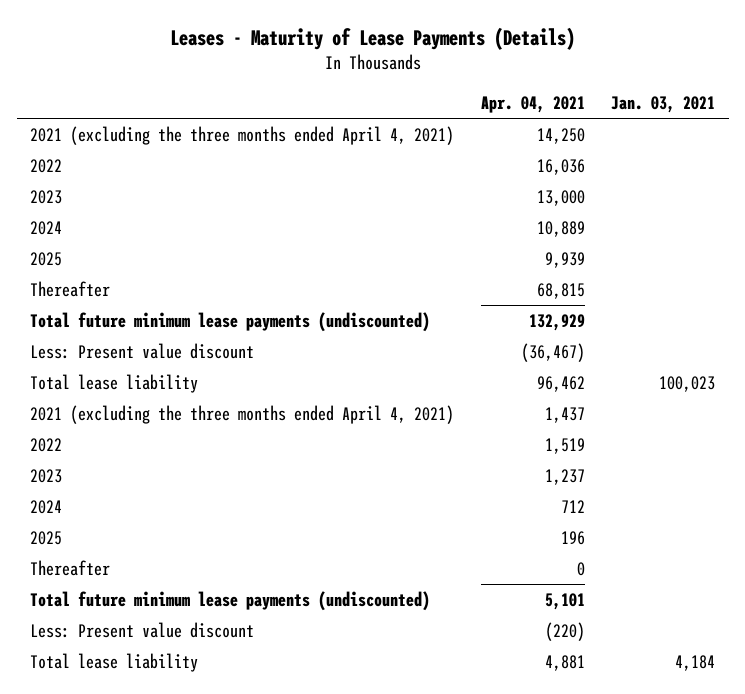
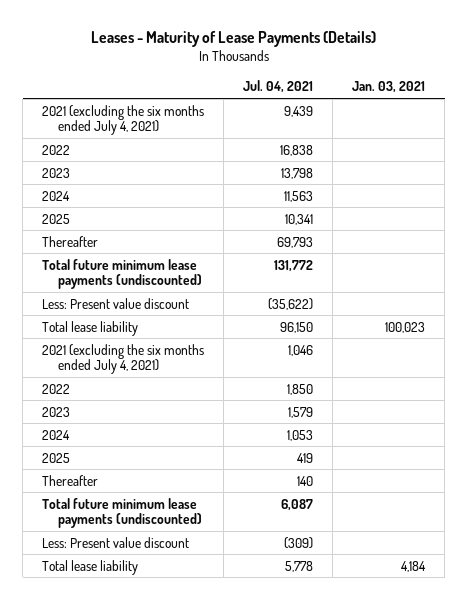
- | Apr. 04, 2021 | Jan. 03, 2021
+ | Jul. 04, 2021 | Jan. 03, 2021
- 2021 (excluding the three months ended April 4, 2021) | 14,250 |
+ 2021 (excluding the six months ended July 4, 2021) | 9,439 |
- 2021 (excluding the three months ended April 4, 2021) | 1,437 |
+ 2021 (excluding the six months ended July 4, 2021) | 1,046 |

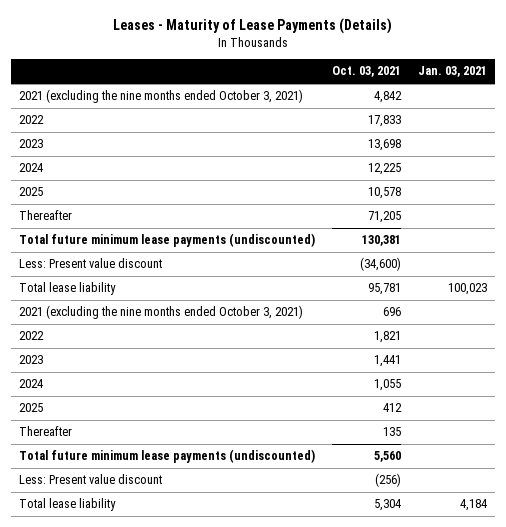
- | Jul. 04, 2021 | Jan. 03, 2021
+ | Oct. 03, 2021 | Jan. 03, 2021
- 2021 (excluding the six months ended July 4, 2021) | 9,439 |
+ 2021 (excluding the nine months ended October 3, 2021) | 4,842 |
- 2021 (excluding the six months ended July 4, 2021) | 1,046 |
+ 2021 (excluding the nine months ended October 3, 2021) | 696 |

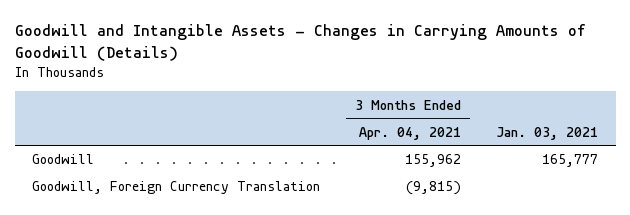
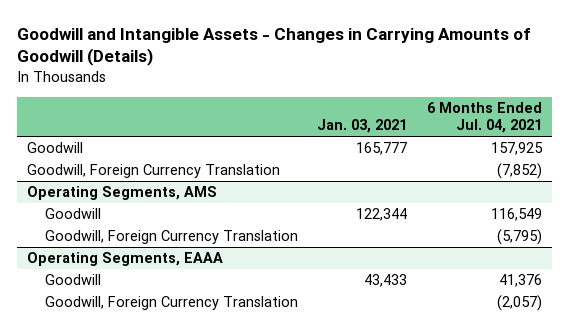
- | 3 Months Ended Apr. 04, 2021 | Jan. 03, 2021
+ | Jan. 03, 2021 | 6 Months Ended Jul. 04, 2021
+ Operating Segments, AMS
+ Goodwill | 122,344 | 116,549
+ Goodwill, Foreign Currency Translation | | (5,795)
+ Operating Segments, EAAA
+ Goodwill | 43,433 | 41,376
+ Goodwill, Foreign Currency Translation | | (2,057)

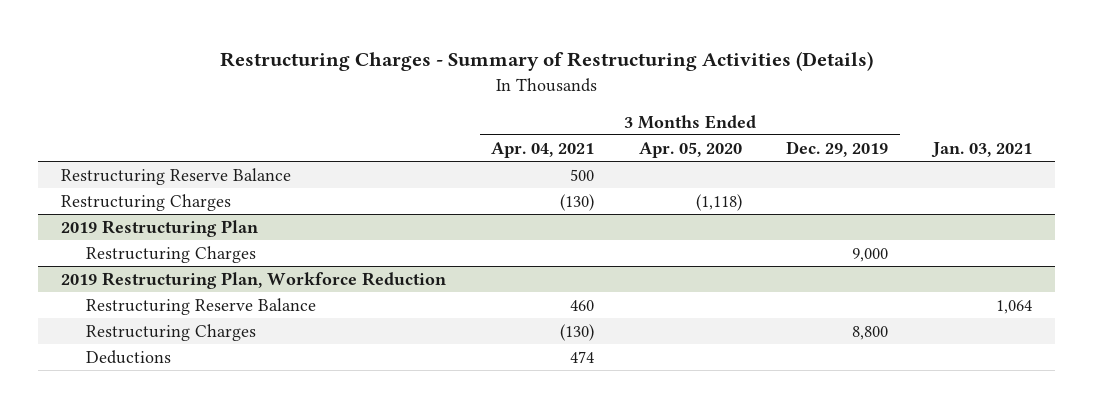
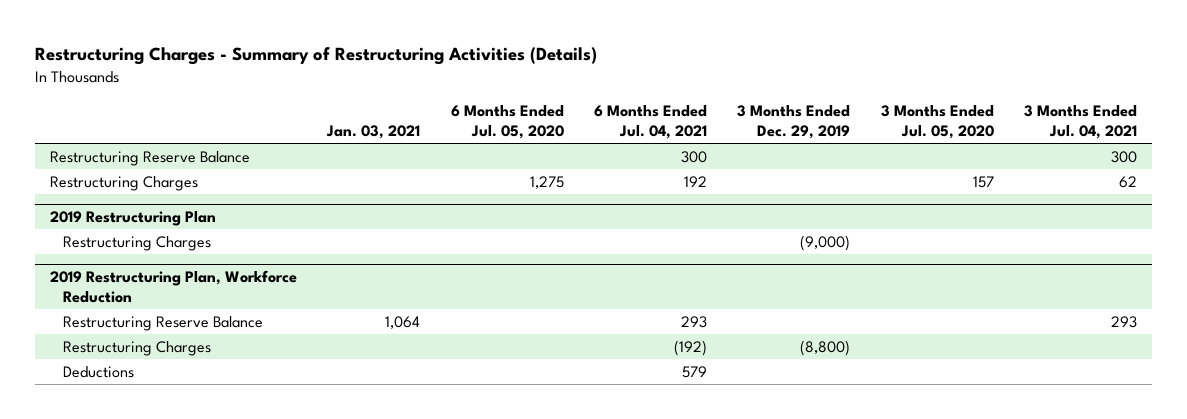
- | 3 Months Ended Apr. 04, 2021 | 3 Months Ended Apr. 05, 2020 | 3 Months Ended Dec. 29, 2019 | Jan. 03, 2021
+ | Jan. 03, 2021 | 6 Months Ended Jul. 05, 2020 | 6 Months Ended Jul. 04, 2021 | 3 Months Ended Dec. 29, 2019 | 3 Months Ended Jul. 05, 2020 | 3 Months Ended Jul. 04, 2021
@ 2019 Restructuring Plan
- Restructuring Charges | | | 9,000 |
+ Restructuring Charges | | | | (9,000) | |
@ 2019 Restructuring Plan, Workforce Reduction
- Restructuring Charges | (130) | | 8,800 |
+ Restructuring Charges | | | (192) | (8,800) | |

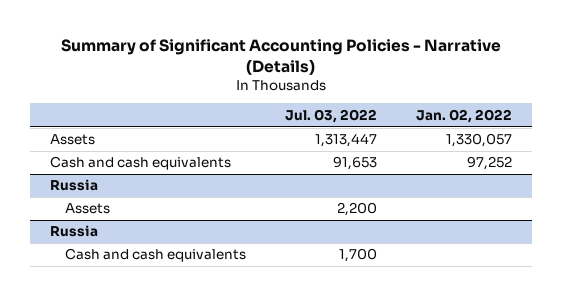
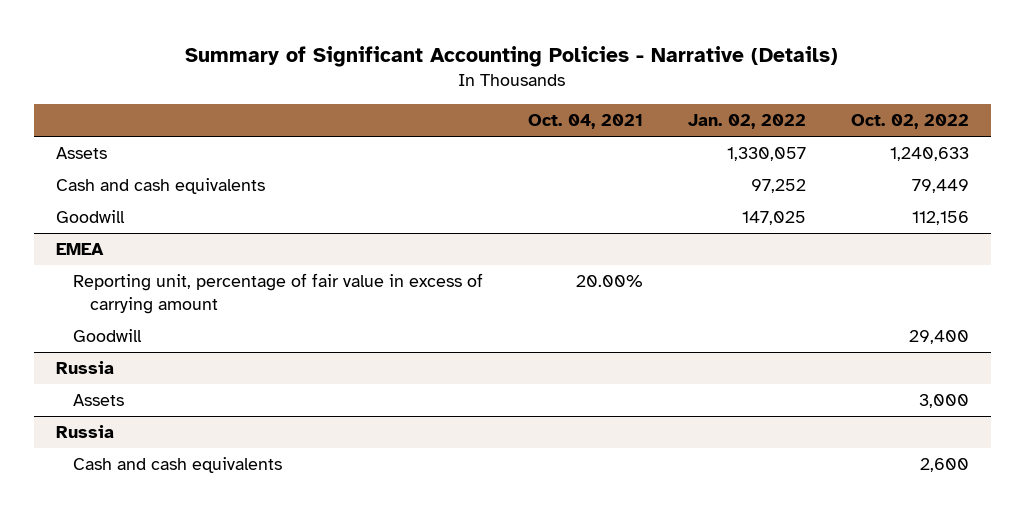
- | Jul. 03, 2022 | Jan. 02, 2022
+ | Oct. 04, 2021 | Jan. 02, 2022 | Oct. 02, 2022
+ Goodwill | | 147,025 | 112,156
+ EMEA
+ Reporting unit, percentage of fair value in excess of carrying amount | 20.00% | |
+ Goodwill | | | 29,400

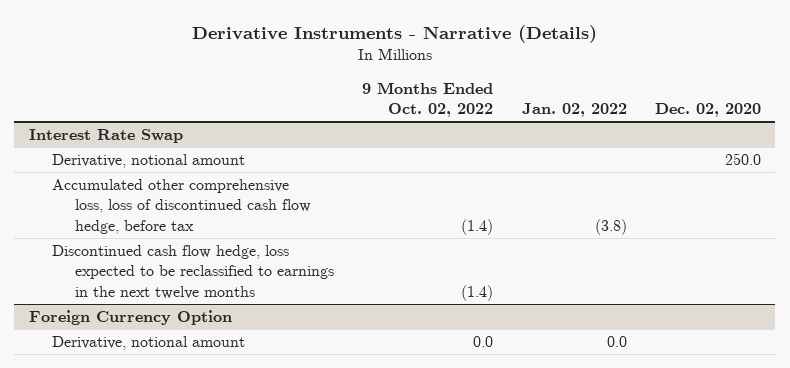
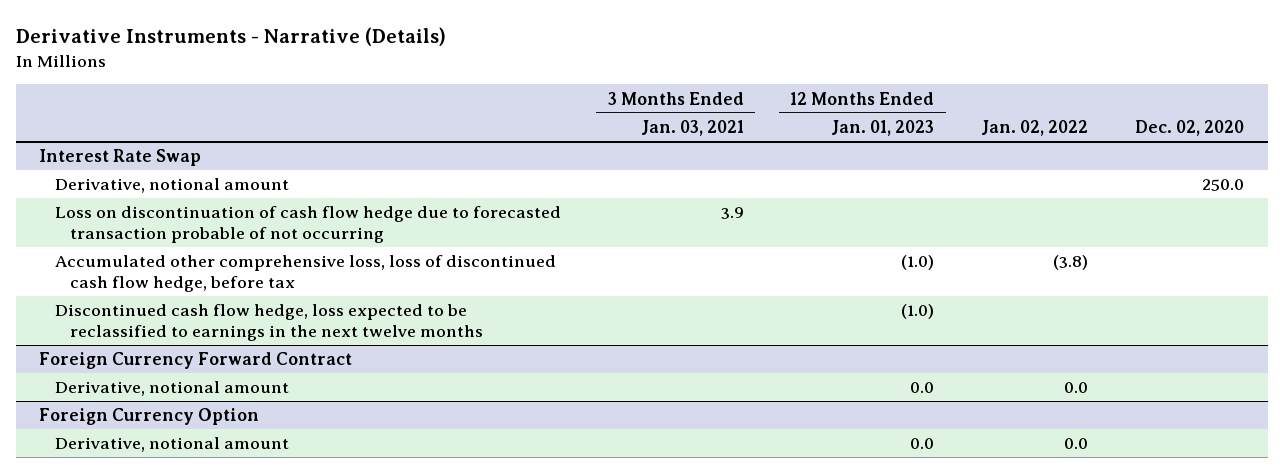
- | 9 Months Ended Oct. 02, 2022 | Jan. 02, 2022 | Dec. 02, 2020
+ | 3 Months Ended Jan. 03, 2021 | 12 Months Ended Jan. 01, 2023 | Jan. 02, 2022 | Dec. 02, 2020
@ Interest Rate Swap
+ Loss on discontinuation of cash flow hedge due to forecasted transaction probable of not occurring | 3.9 | | |
+ Foreign Currency Forward Contract
+ Derivative, notional amount | | 0.0 | 0.0 |

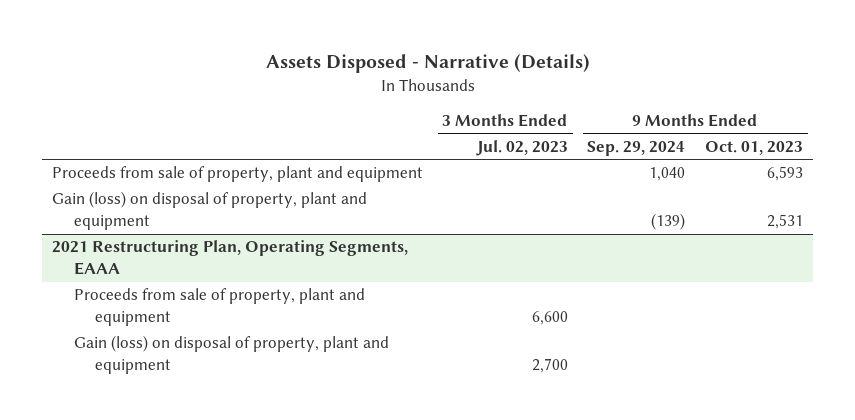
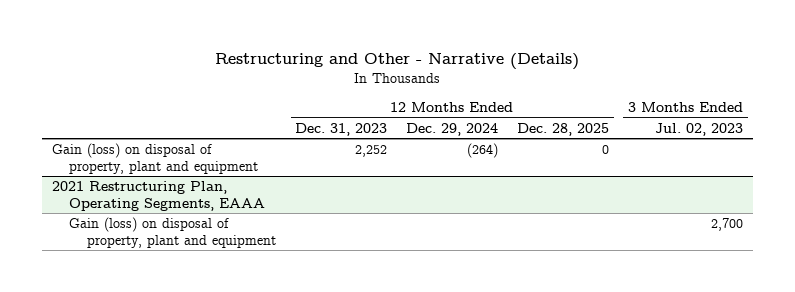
- Assets Disposed - Narrative (Details)
+ Restructuring and Other - Narrative (Details)
- | 3 Months Ended Jul. 02, 2023 | 9 Months Ended Sep. 29, 2024 | 9 Months Ended Oct. 01, 2023
+ | 12 Months Ended Dec. 31, 2023 | 12 Months Ended Dec. 29, 2024 | 12 Months Ended Dec. 28, 2025 | 3 Months Ended Jul. 02, 2023
- Proceeds from sale of property, plant and equipment | | 1,040 | 6,593
@ 2021 Restructuring Plan, Operating Segments, EAAA
- Proceeds from sale of property, plant and equipment | 6,600 | |

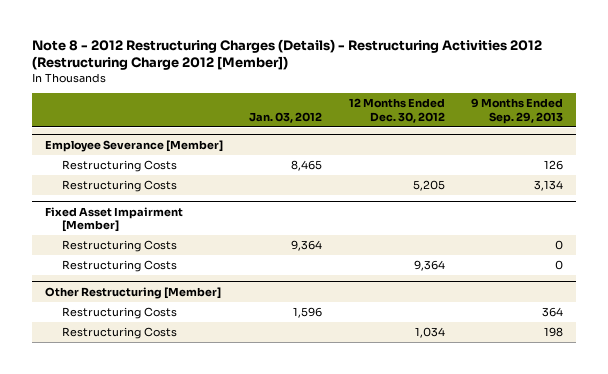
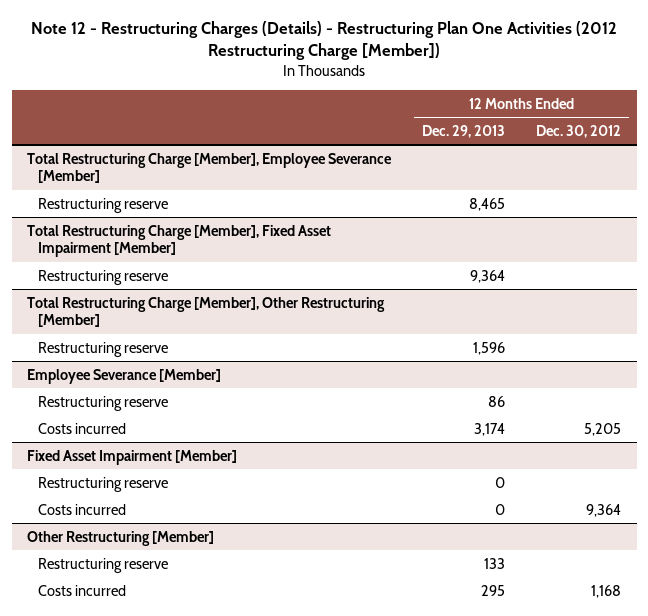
- Note 8 - 2012 Restructuring Charges (Details) - Restructuring Activities 2012 (Restructuring Charge 2012 [Member])
+ Note 12 - Restructuring Charges (Details) - Restructuring Plan One Activities (2012 Restructuring Charge [Member])
- | Jan. 03, 2012 | 12 Months Ended Dec. 30, 2012 | 9 Months Ended Sep. 29, 2013
+ | 12 Months Ended Dec. 29, 2013 | 12 Months Ended Dec. 30, 2012
+ Total Restructuring Charge [Member], Employee Severance [Member]
+ Restructuring reserve | 8,465 |
+ Total Restructuring Charge [Member], Fixed Asset Impairment [Member]
+ Restructuring reserve | 9,364 |
+ Total Restructuring Charge [Member], Other Restructuring [Member]
+ Restructuring reserve | 1,596 |
@ Employee Severance [Member]
- Restructuring Costs | 8,465 | | 126
- Restructuring Costs | | 5,205 | 3,134
+ Restructuring reserve | 86 |
+ Costs incurred | 3,174 | 5,205
@ Fixed Asset Impairment [Member]
- Restructuring Costs | 9,364 | | 0
- Restructuring Costs | | 9,364 | 0
+ Restructuring reserve | 0 |
+ Costs incurred | 0 | 9,364
@ Other Restructuring [Member]
- Restructuring Costs | 1,596 | | 364
- Restructuring Costs | | 1,034 | 198
+ Restructuring reserve | 133 |
+ Costs incurred | 295 | 1,168

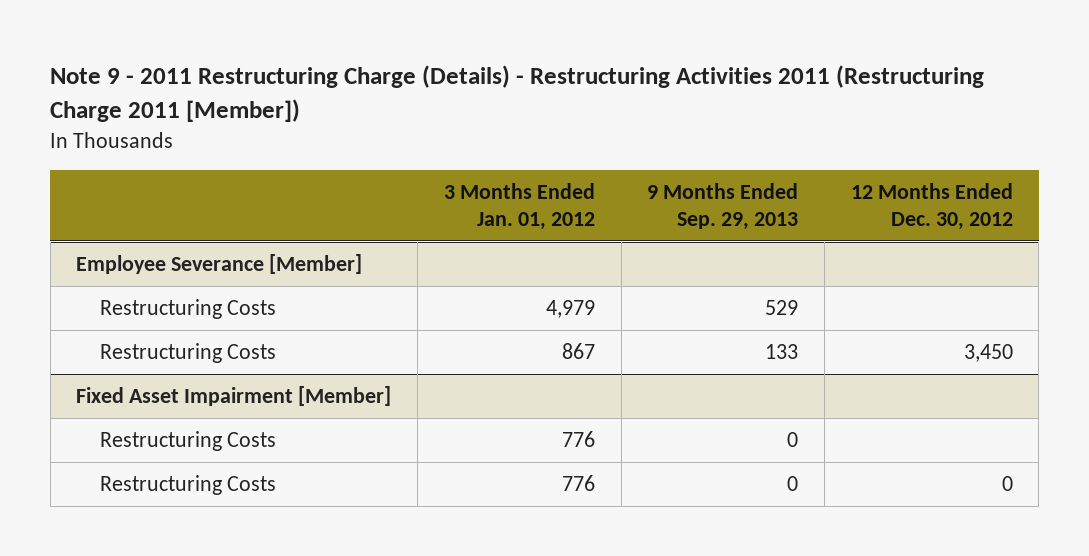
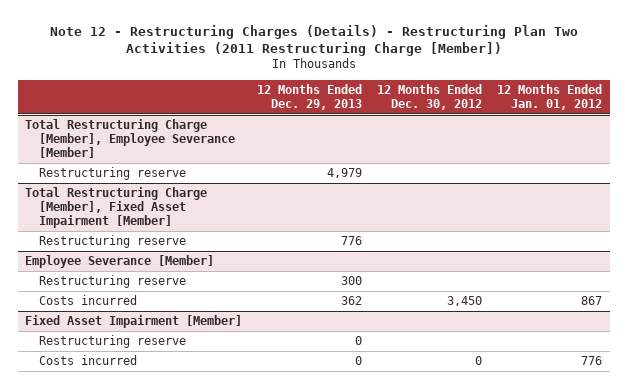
- Note 9 - 2011 Restructuring Charge (Details) - Restructuring Activities 2011 (Restructuring Charge 2011 [Member])
+ Note 12 - Restructuring Charges (Details) - Restructuring Plan Two Activities (2011 Restructuring Charge [Member])
- | 3 Months Ended Jan. 01, 2012 | 9 Months Ended Sep. 29, 2013 | 12 Months Ended Dec. 30, 2012
+ | 12 Months Ended Dec. 29, 2013 | 12 Months Ended Dec. 30, 2012 | 12 Months Ended Jan. 01, 2012
+ Total Restructuring Charge [Member], Employee Severance [Member]
+ Restructuring reserve | 4,979 | |
+ Total Restructuring Charge [Member], Fixed Asset Impairment [Member]
+ Restructuring reserve | 776 | |
@ Employee Severance [Member]
- Restructuring Costs | 4,979 | 529 |
- Restructuring Costs | 867 | 133 | 3,450
+ Restructuring reserve | 300 | |
+ Costs incurred | 362 | 3,450 | 867
@ Fixed Asset Impairment [Member]
- Restructuring Costs | 776 | 0 |
- Restructuring Costs | 776 | 0 | 0
+ Restructuring reserve | 0 | |
+ Costs incurred | 0 | 0 | 776

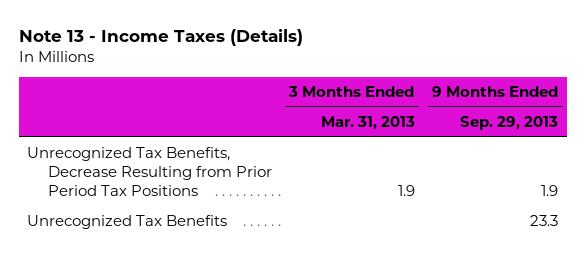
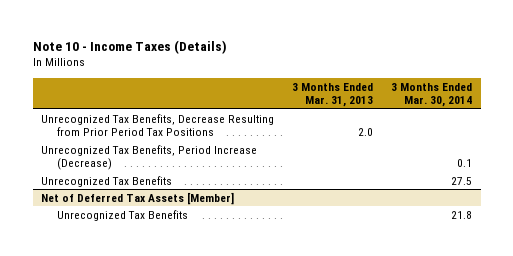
- Note 13 - Income Taxes (Details)
+ Note 10 - Income Taxes (Details)
- | 3 Months Ended Mar. 31, 2013 | 9 Months Ended Sep. 29, 2013
+ | 3 Months Ended Mar. 31, 2013 | 3 Months Ended Mar. 30, 2014
- Unrecognized Tax Benefits, Decrease Resulting from Prior Period Tax Positions | 1.9 | 1.9
+ Unrecognized Tax Benefits, Decrease Resulting from Prior Period Tax Positions | 2.0 |
+ Unrecognized Tax Benefits, Period Increase (Decrease) | | 0.1
+ Net of Deferred Tax Assets [Member]
+ Unrecognized Tax Benefits | | 21.8

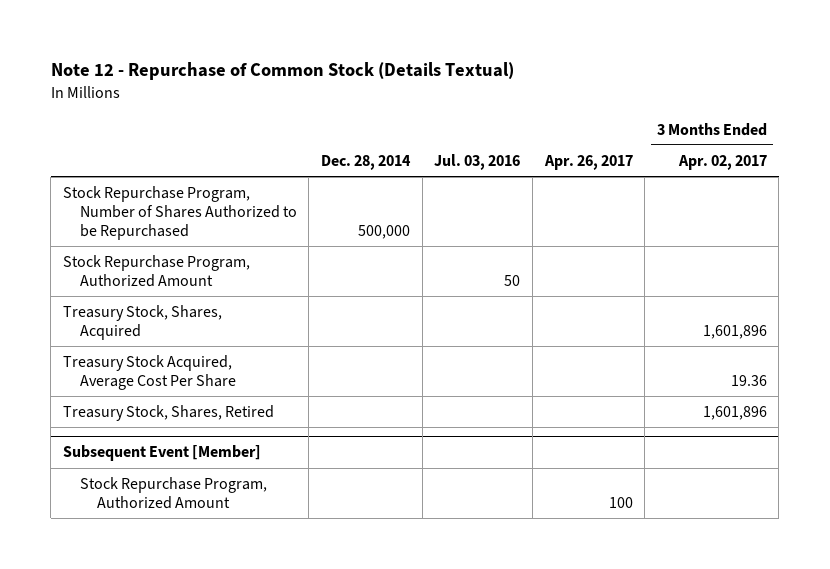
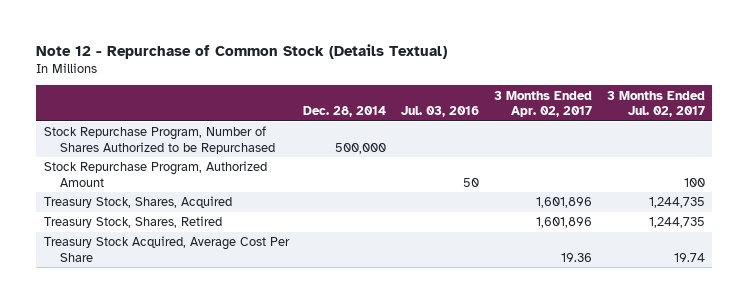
- | Dec. 28, 2014 | Jul. 03, 2016 | Apr. 26, 2017 | 3 Months Ended Apr. 02, 2017
+ | Dec. 28, 2014 | Jul. 03, 2016 | 3 Months Ended Apr. 02, 2017 | 3 Months Ended Jul. 02, 2017
- Subsequent Event [Member]
- Stock Repurchase Program, Authorized Amount | | | 100 |
moved down: Treasury Stock Acquired, Average Cost Per Share | | | 19.36 | 19.74

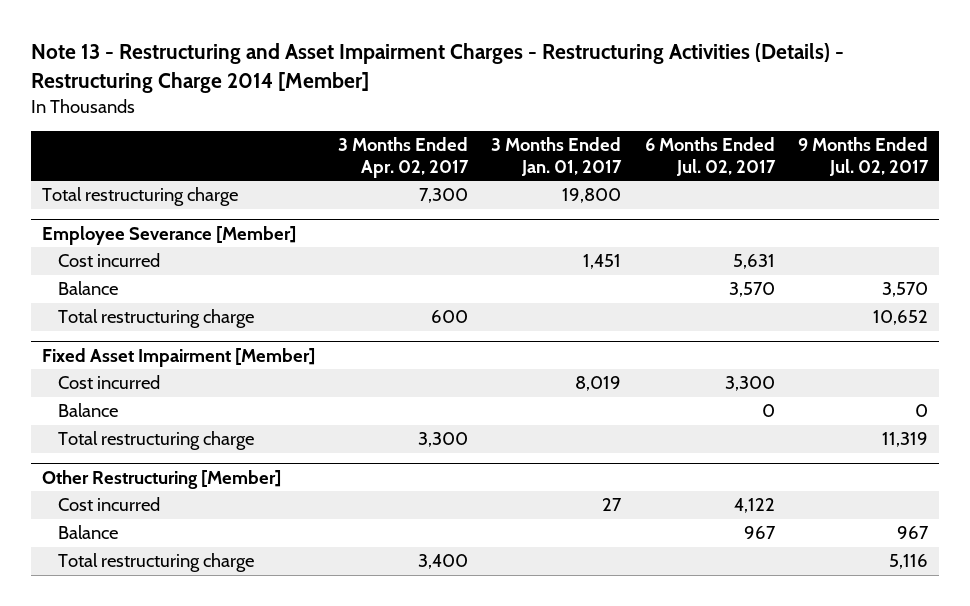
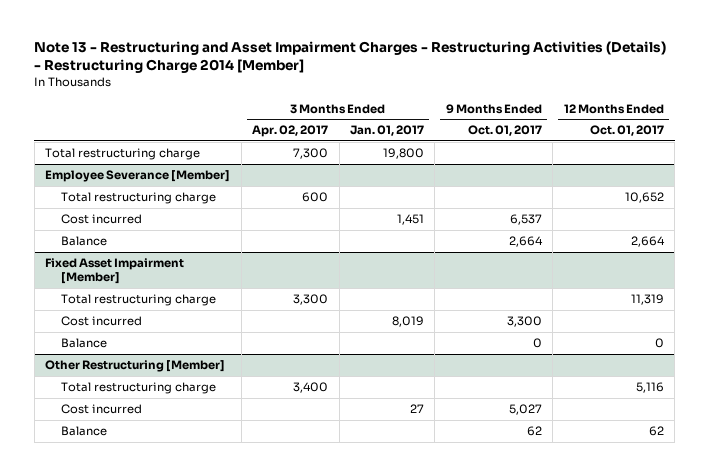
- | 3 Months Ended Apr. 02, 2017 | 3 Months Ended Jan. 01, 2017 | 6 Months Ended Jul. 02, 2017 | 9 Months Ended Jul. 02, 2017
+ | 3 Months Ended Apr. 02, 2017 | 3 Months Ended Jan. 01, 2017 | 9 Months Ended Oct. 01, 2017 | 12 Months Ended Oct. 01, 2017
@ Employee Severance [Member]
moved up: Total restructuring charge | 600 | | | 10,652
@ Fixed Asset Impairment [Member]
moved up: Total restructuring charge | 3,300 | | | 11,319
@ Other Restructuring [Member]
moved up: Total restructuring charge | 3,400 | | | 5,116

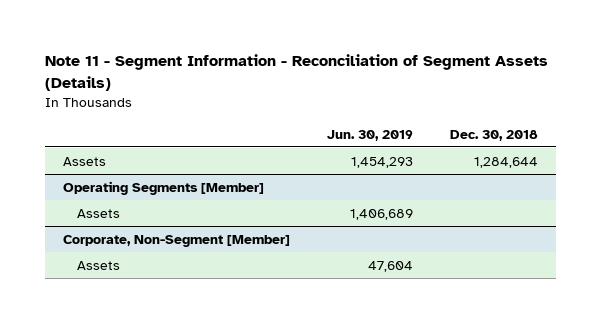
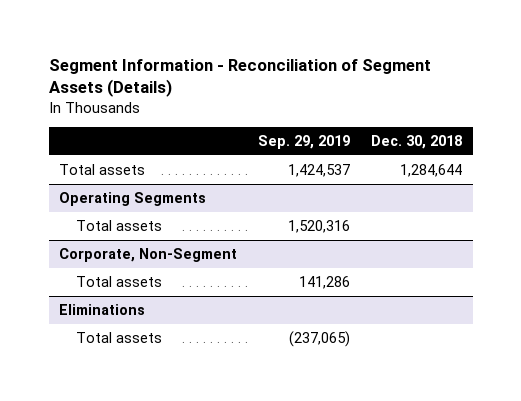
- Note 11 - Segment Information - Reconciliation of Segment Assets (Details)
+ Segment Information - Reconciliation of Segment Assets (Details)
- | Jun. 30, 2019 | Dec. 30, 2018
+ | Sep. 29, 2019 | Dec. 30, 2018
- Assets | 1,454,293 | 1,284,644
- Operating Segments [Member]
- Assets | 1,406,689 |
- Corporate, Non-Segment [Member]
- Assets | 47,604 |
+ Total assets | 1,424,537 | 1,284,644
+ Operating Segments
+ Total assets | 1,520,316 |
+ Corporate, Non-Segment
+ Total assets | 141,286 |
+ Eliminations
+ Total assets | (237,065) |

